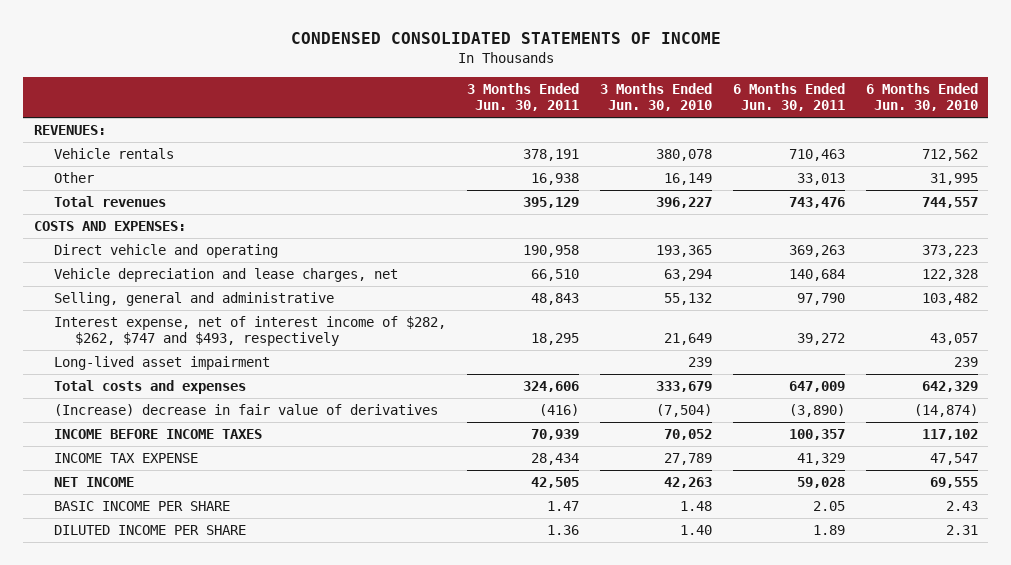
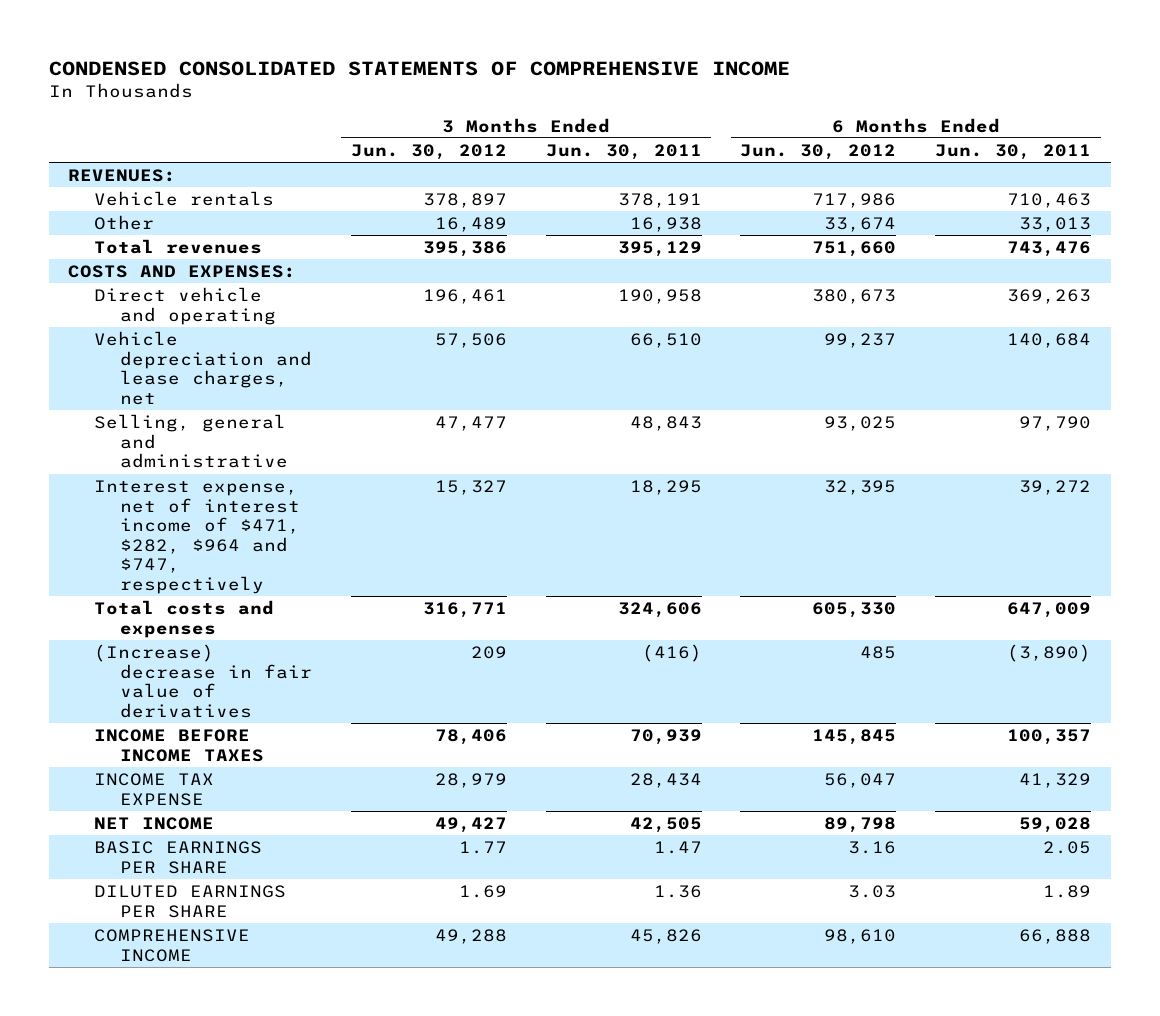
- CONDENSED CONSOLIDATED STATEMENTS OF INCOME
+ CONDENSED CONSOLIDATED STATEMENTS OF COMPREHENSIVE INCOME
- | 3 Months Ended Jun. 30, 2011 | 3 Months Ended Jun. 30, 2010 | 6 Months Ended Jun. 30, 2011 | 6 Months Ended Jun. 30, 2010
+ | 3 Months Ended Jun. 30, 2012 | 3 Months Ended Jun. 30, 2011 | 6 Months Ended Jun. 30, 2012 | 6 Months Ended Jun. 30, 2011
- Interest expense, net of interest income of $282, $262, $747 and $493, respectively | 18,295 | 21,649 | 39,272 | 43,057
- Long-lived asset impairment | | 239 | | 239
+ Interest expense, net of interest income of $471, $282, $964 and $747, respectively | 15,327 | 18,295 | 32,395 | 39,272
- BASIC INCOME PER SHARE | 1.47 | 1.48 | 2.05 | 2.43
- DILUTED INCOME PER SHARE | 1.36 | 1.40 | 1.89 | 2.31
+ BASIC EARNINGS PER SHARE | 1.77 | 1.47 | 3.16 | 2.05
+ DILUTED EARNINGS PER SHARE | 1.69 | 1.36 | 3.03 | 1.89
+ COMPREHENSIVE INCOME | 49,288 | 45,826 | 98,610 | 66,888

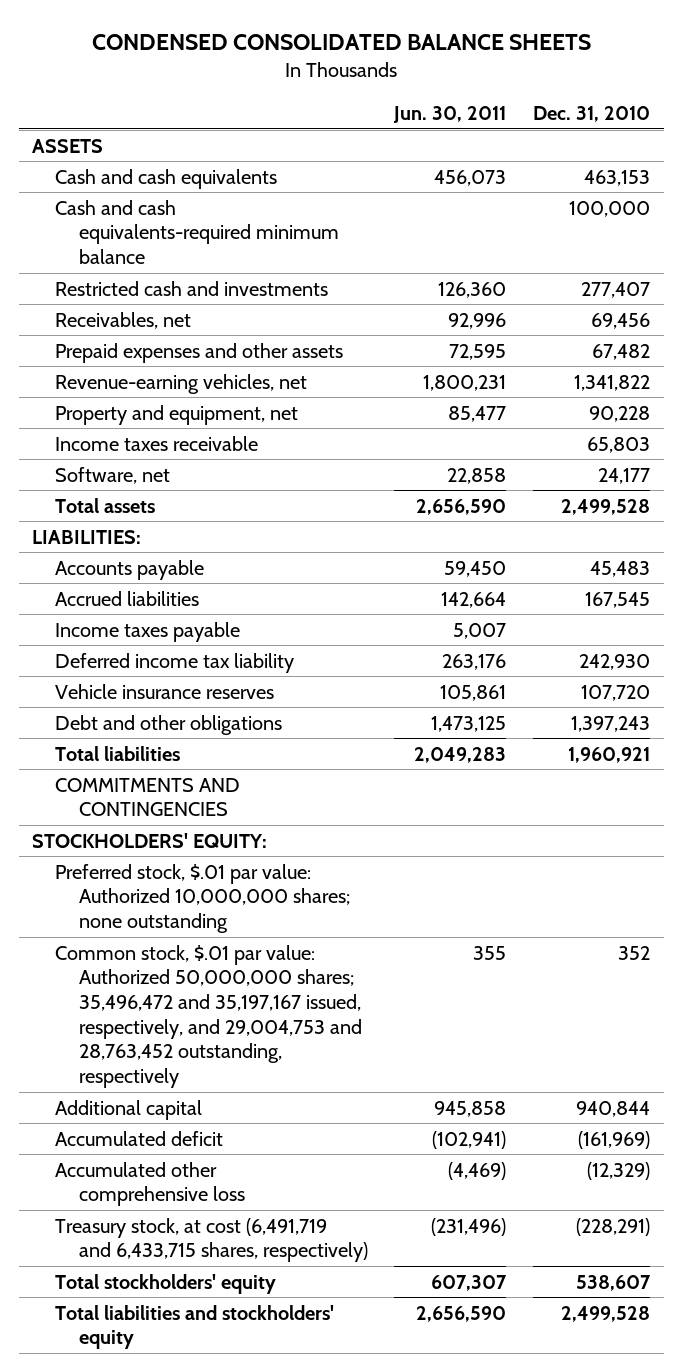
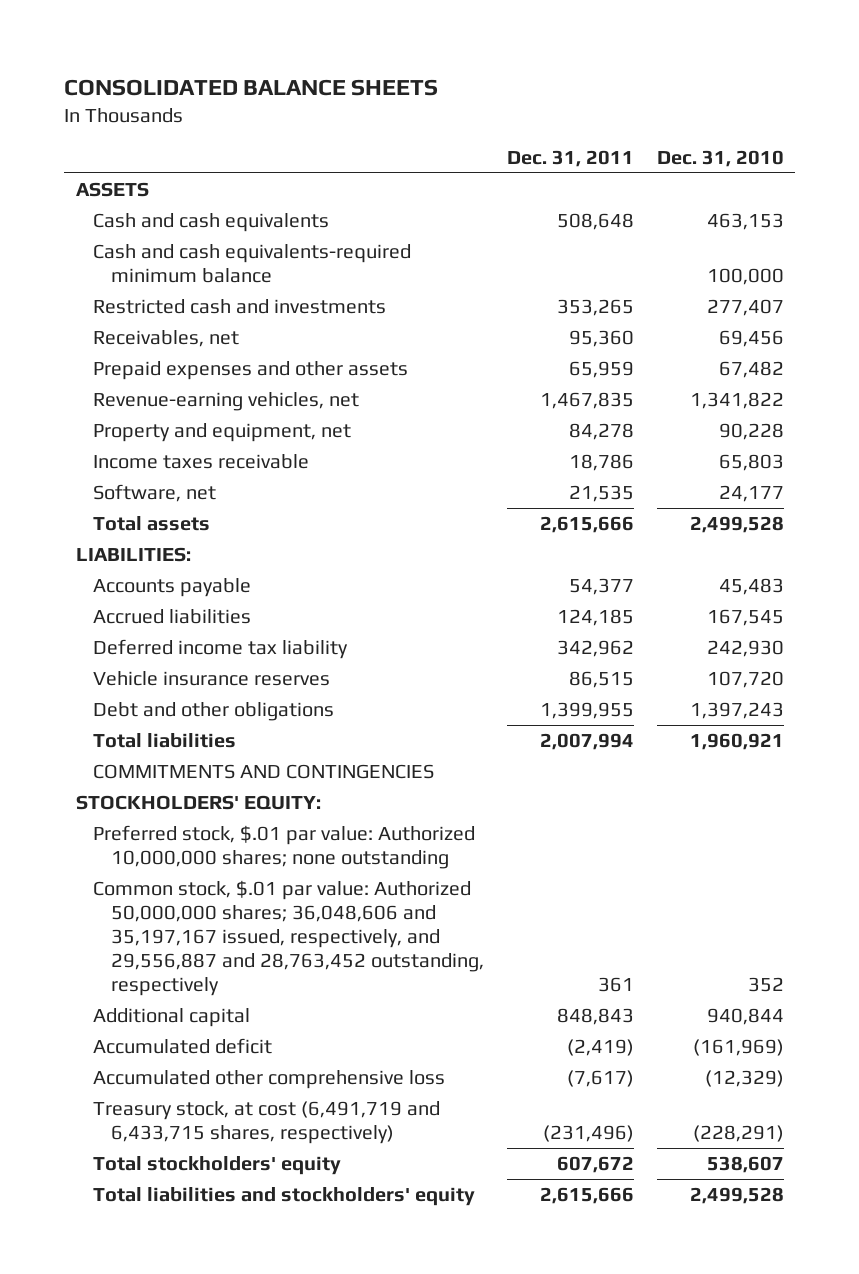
- CONDENSED CONSOLIDATED BALANCE SHEETS
+ CONSOLIDATED BALANCE SHEETS
- | Jun. 30, 2011 | Dec. 31, 2010
+ | Dec. 31, 2011 | Dec. 31, 2010
- Income taxes payable | 5,007 |
- Common stock, $.01 par value: Authorized 50,000,000 shares; 35,496,472 and 35,197,167 issued, respectively, and 29,004,753 and 28,763,452 outstanding, respectively | 355 | 352
+ Common stock, $.01 par value: Authorized 50,000,000 shares; 36,048,606 and 35,197,167 issued, respectively, and 29,556,887 and 28,763,452 outstanding, respectively | 361 | 352

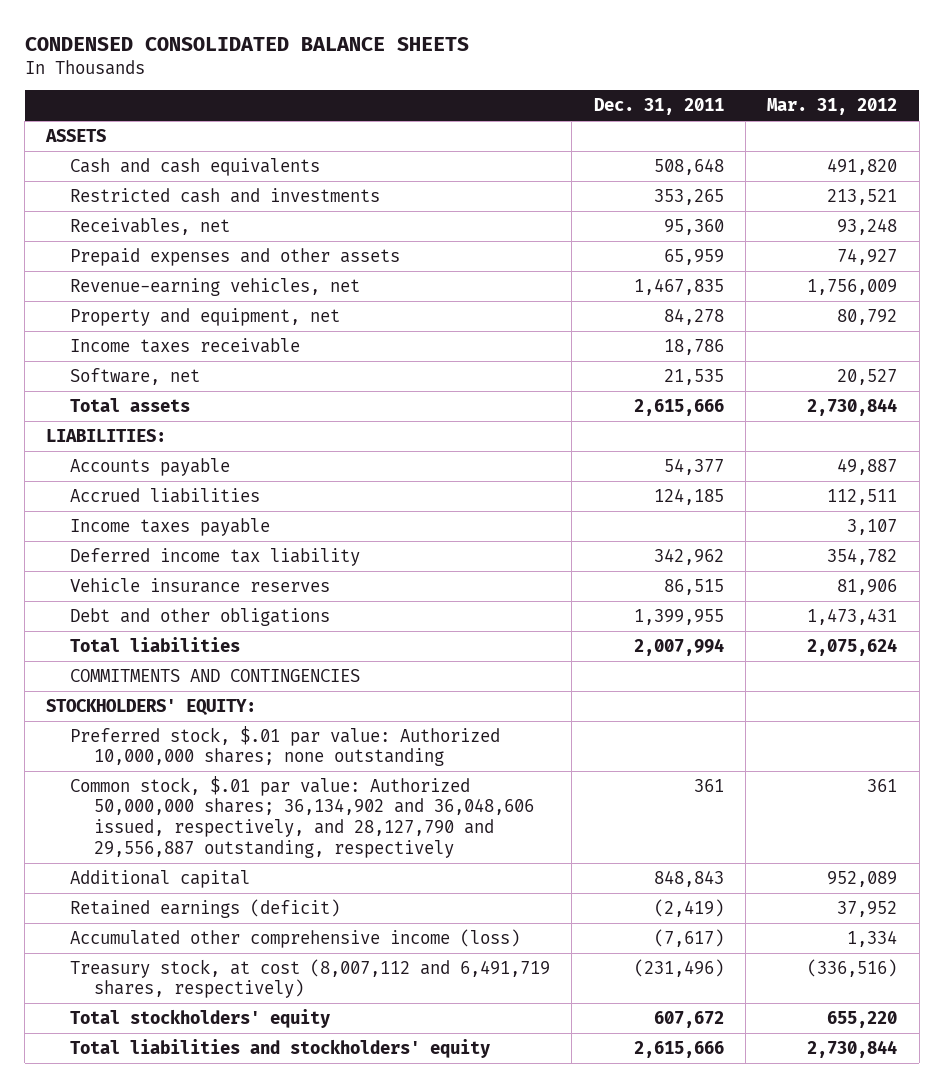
- CONSOLIDATED BALANCE SHEETS
+ CONDENSED CONSOLIDATED BALANCE SHEETS
- | Dec. 31, 2011 | Dec. 31, 2010
+ | Dec. 31, 2011 | Mar. 31, 2012
- Cash and cash equivalents-required minimum balance | | 100,000
+ Income taxes payable | | 3,107
- Common stock, $.01 par value: Authorized 50,000,000 shares; 36,048,606 and 35,197,167 issued, respectively, and 29,556,887 and 28,763,452 outstanding, respectively | 361 | 352
+ Common stock, $.01 par value: Authorized 50,000,000 shares; 36,134,902 and 36,048,606 issued, respectively, and 28,127,790 and 29,556,887 outstanding, respectively | 361 | 361
- Accumulated deficit | (2,419) | (161,969)
- Accumulated other comprehensive loss | (7,617) | (12,329)
- Treasury stock, at cost (6,491,719 and 6,433,715 shares, respectively) | (231,496) | (228,291)
+ Retained earnings (deficit) | (2,419) | 37,952
+ Accumulated other comprehensive income (loss) | (7,617) | 1,334
+ Treasury stock, at cost (8,007,112 and 6,491,719 shares, respectively) | (231,496) | (336,516)

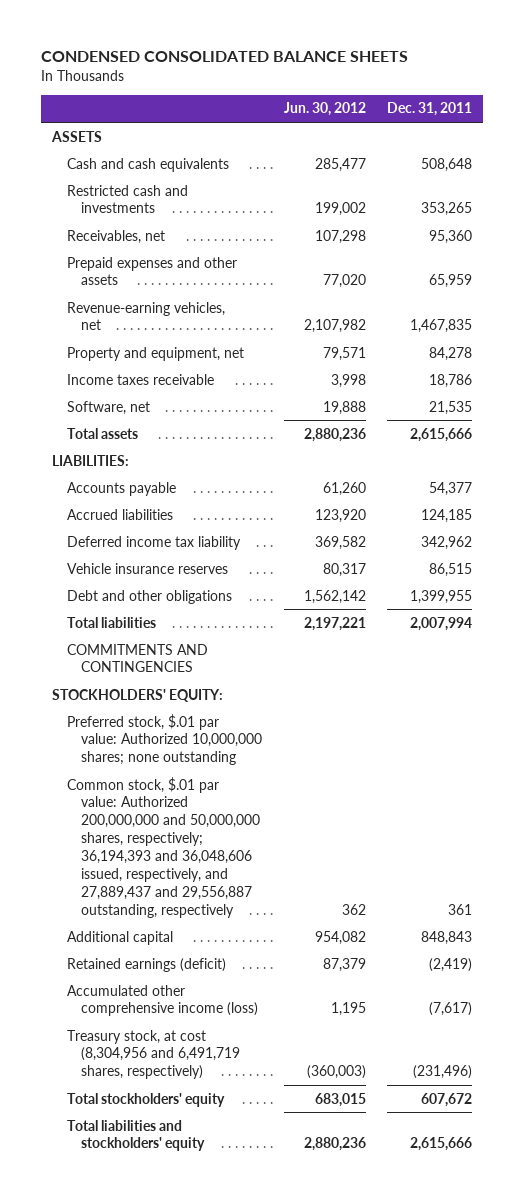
- | Dec. 31, 2011 | Mar. 31, 2012
+ | Jun. 30, 2012 | Dec. 31, 2011
- Income taxes payable | | 3,107
- Common stock, $.01 par value: Authorized 50,000,000 shares; 36,134,902 and 36,048,606 issued, respectively, and 28,127,790 and 29,556,887 outstanding, respectively | 361 | 361
+ Common stock, $.01 par value: Authorized 200,000,000 and 50,000,000 shares, respectively; 36,194,393 and 36,048,606 issued, respectively, and 27,889,437 and 29,556,887 outstanding, respectively | 362 | 361
- Treasury stock, at cost (8,007,112 and 6,491,719 shares, respectively) | (231,496) | (336,516)
+ Treasury stock, at cost (8,304,956 and 6,491,719 shares, respectively) | (360,003) | (231,496)

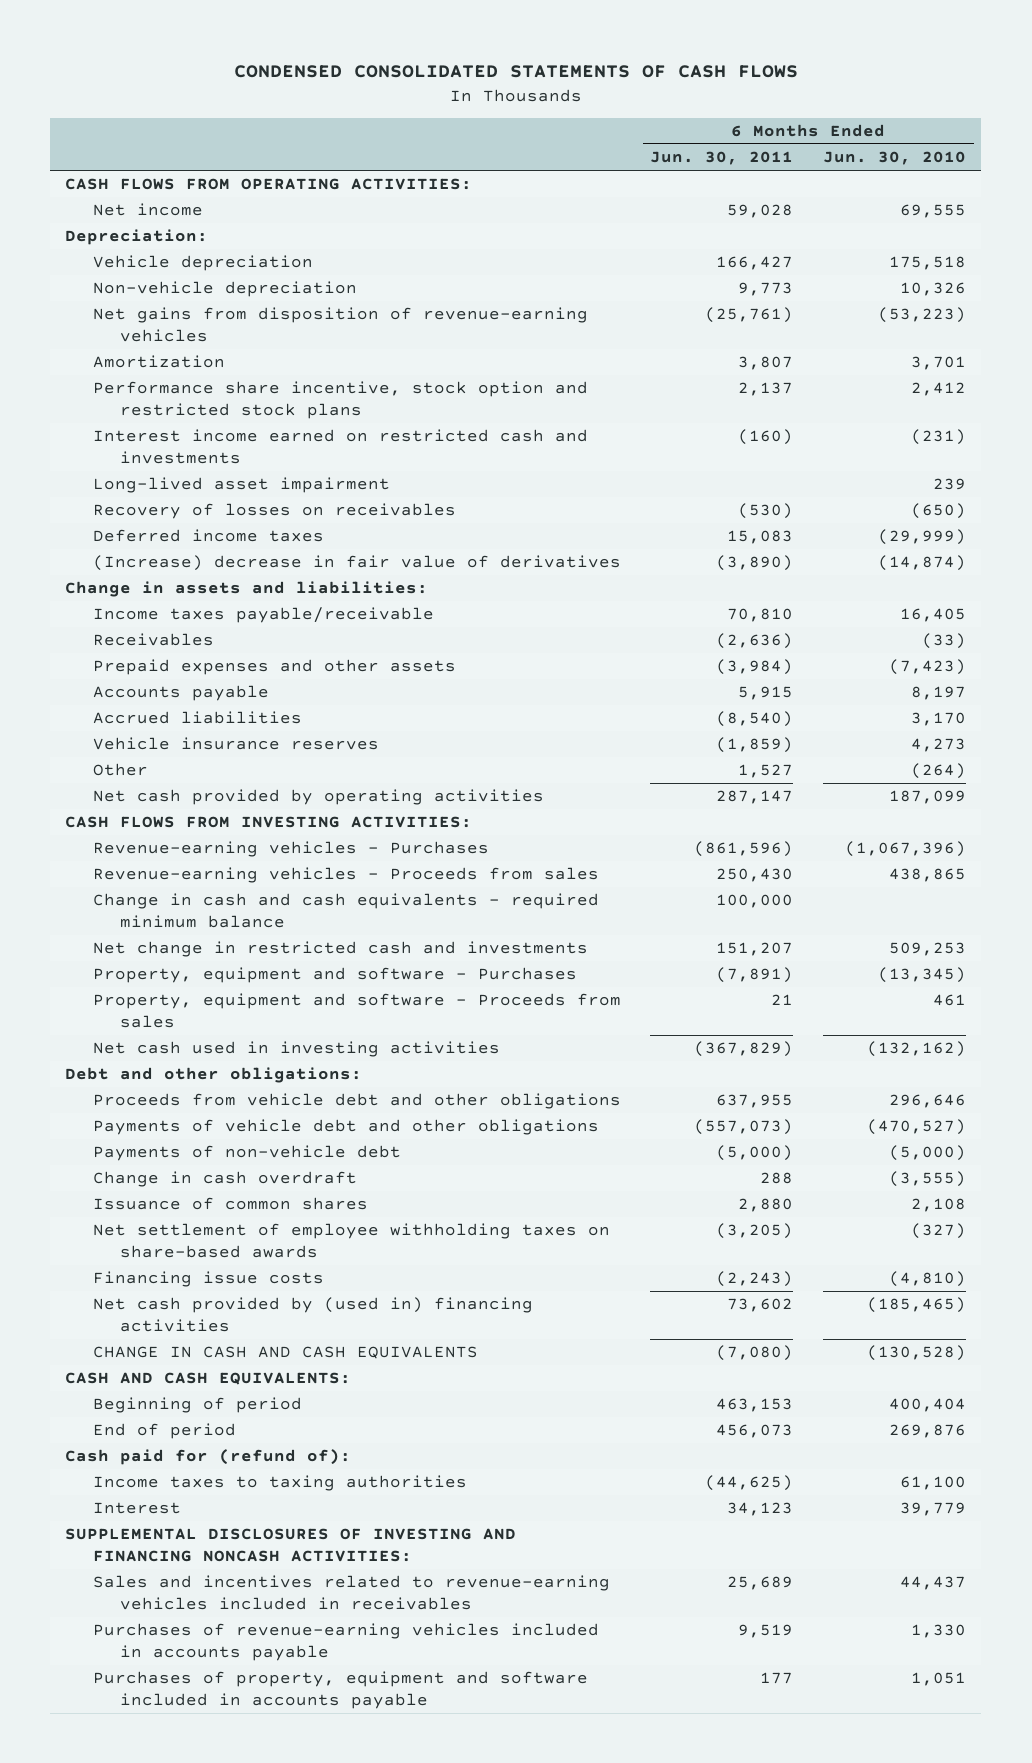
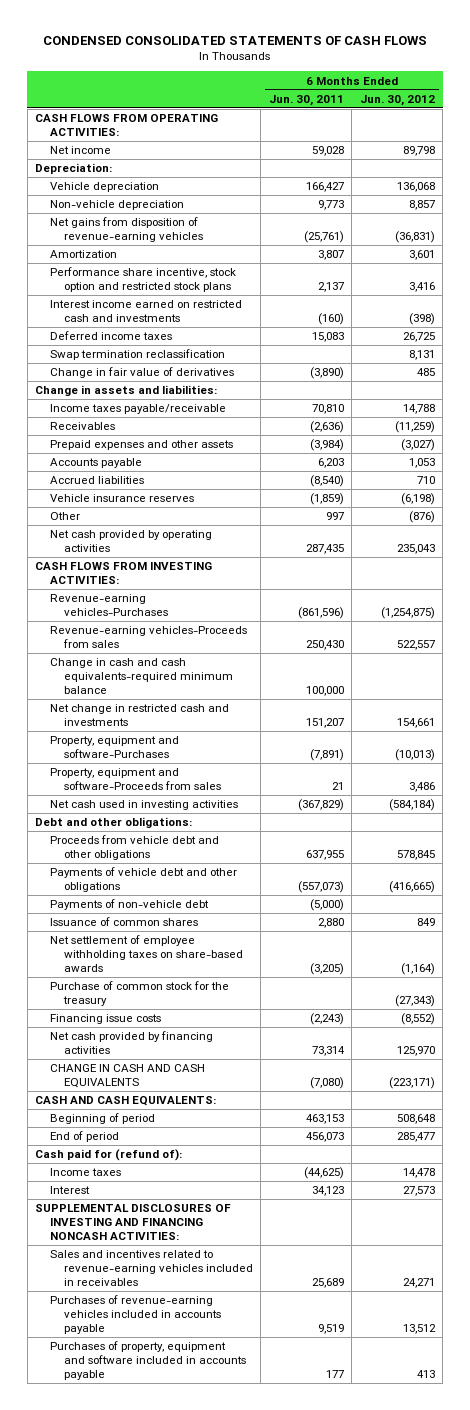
- | 6 Months Ended Jun. 30, 2011 | 6 Months Ended Jun. 30, 2010
+ | 6 Months Ended Jun. 30, 2011 | 6 Months Ended Jun. 30, 2012
- Long-lived asset impairment | | 239
- Recovery of losses on receivables | (530) | (650)
- (Increase) decrease in fair value of derivatives | (3,890) | (14,874)
+ Swap termination reclassification | | 8,131
+ Change in fair value of derivatives | (3,890) | 485
- Accounts payable | 5,915 | 8,197
+ Accounts payable | 6,203 | 1,053
- Other | 1,527 | (264)
- Net cash provided by operating activities | 287,147 | 187,099
+ Other | 997 | (876)
+ Net cash provided by operating activities | 287,435 | 235,043
- Revenue-earning vehicles - Purchases | (861,596) | (1,067,396)
- Revenue-earning vehicles - Proceeds from sales | 250,430 | 438,865
- Change in cash and cash equivalents - required minimum balance | 100,000 |
+ Revenue-earning vehicles-Purchases | (861,596) | (1,254,875)
+ Revenue-earning vehicles-Proceeds from sales | 250,430 | 522,557
+ Change in cash and cash equivalents-required minimum balance | 100,000 |
- Property, equipment and software - Purchases | (7,891) | (13,345)
- Property, equipment and software - Proceeds from sales | 21 | 461
+ Property, equipment and software-Purchases | (7,891) | (10,013)
+ Property, equipment and software-Proceeds from sales | 21 | 3,486
- Change in cash overdraft | 288 | (3,555)
+ Purchase of common stock for the treasury | | (27,343)
- Net cash provided by (used in) financing activities | 73,602 | (185,465)
+ Net cash provided by financing activities | 73,314 | 125,970
- Income taxes to taxing authorities | (44,625) | 61,100
+ Income taxes | (44,625) | 14,478

